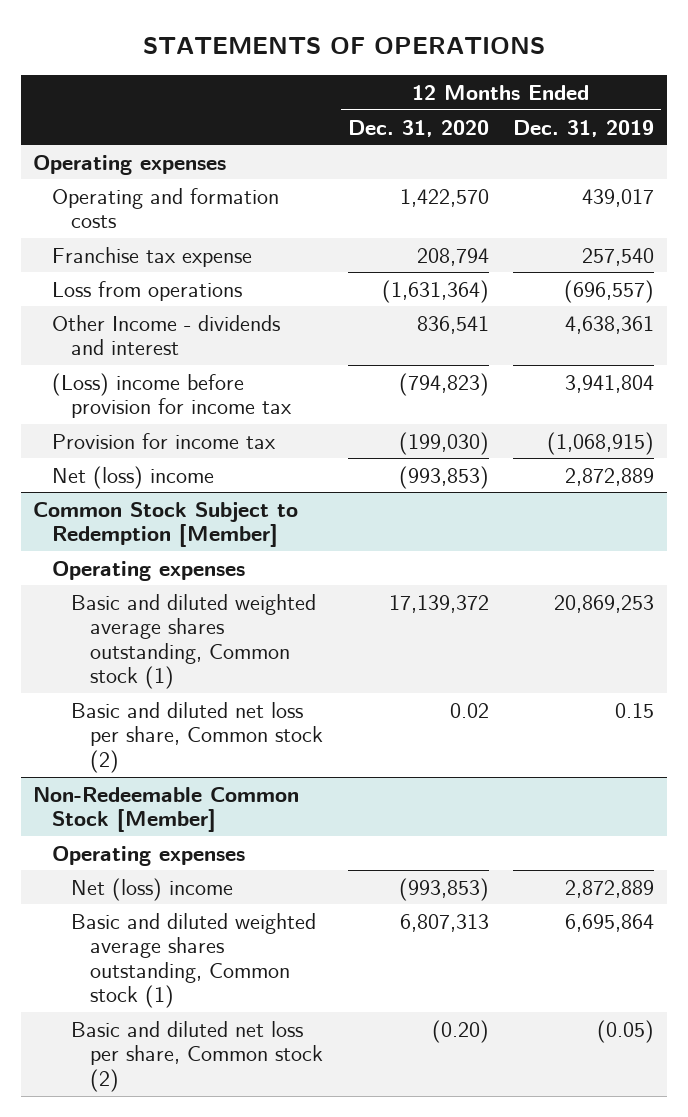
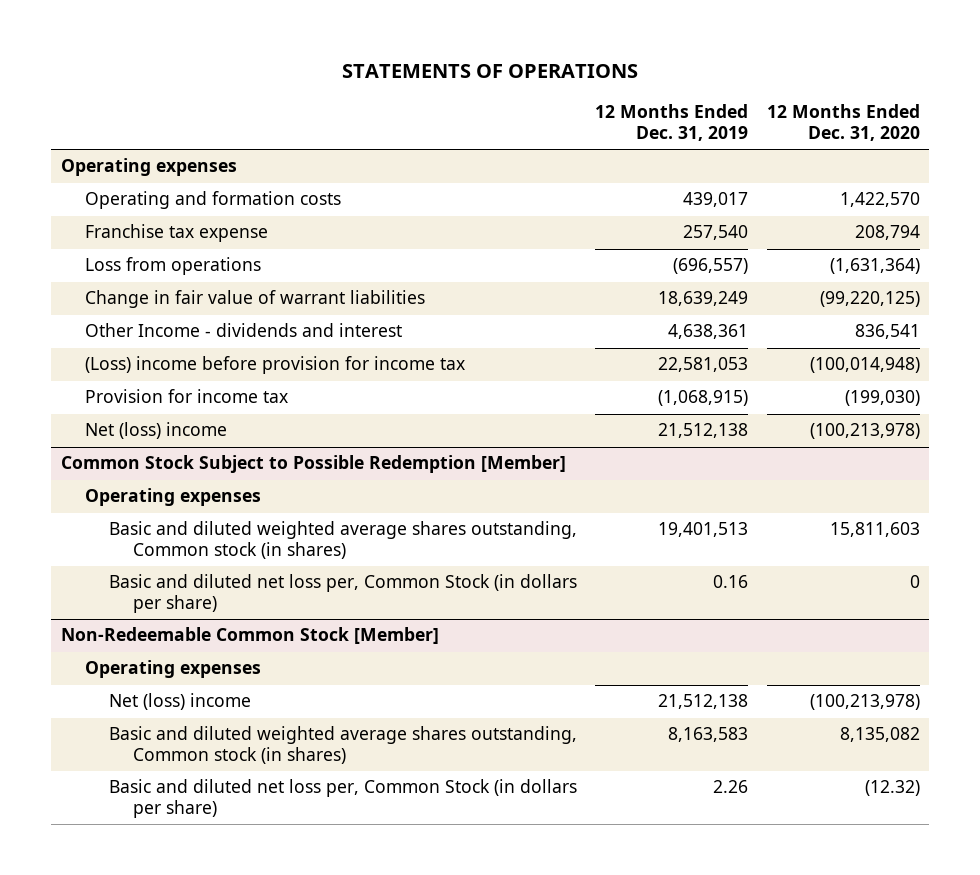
- | 12 Months Ended Dec. 31, 2020 | 12 Months Ended Dec. 31, 2019
+ | 12 Months Ended Dec. 31, 2019 | 12 Months Ended Dec. 31, 2020
+ Change in fair value of warrant liabilities | 18,639,249 | (99,220,125)
- (Loss) income before provision for income tax | (794,823) | 3,941,804
+ (Loss) income before provision for income tax | 22,581,053 | (100,014,948)
- Net (loss) income | (993,853) | 2,872,889
- Common Stock Subject to Redemption [Member]
+ Net (loss) income | 21,512,138 | (100,213,978)
+ Common Stock Subject to Possible Redemption [Member]
- Basic and diluted weighted average shares outstanding, Common stock (1) | 17,139,372 | 20,869,253
- Basic and diluted net loss per share, Common stock (2) | 0.02 | 0.15
+ Basic and diluted weighted average shares outstanding, Common stock (in shares) | 19,401,513 | 15,811,603
+ Basic and diluted net loss per, Common Stock (in dollars per share) | 0.16 | 0
@ Non-Redeemable Common Stock [Member]
- Net (loss) income | (993,853) | 2,872,889
- Basic and diluted weighted average shares outstanding, Common stock (1) | 6,807,313 | 6,695,864
- Basic and diluted net loss per share, Common stock (2) | (0.20) | (0.05)
+ Net (loss) income | 21,512,138 | (100,213,978)
+ Basic and diluted weighted average shares outstanding, Common stock (in shares) | 8,163,583 | 8,135,082
+ Basic and diluted net loss per, Common Stock (in dollars per share) | 2.26 | (12.32)

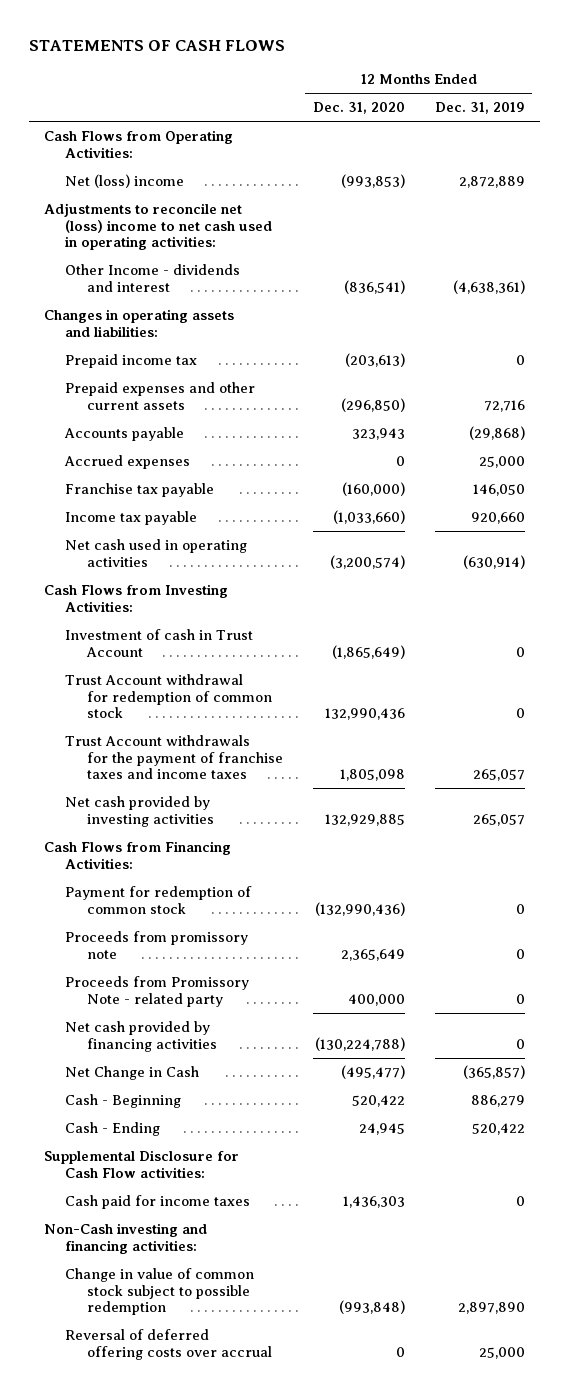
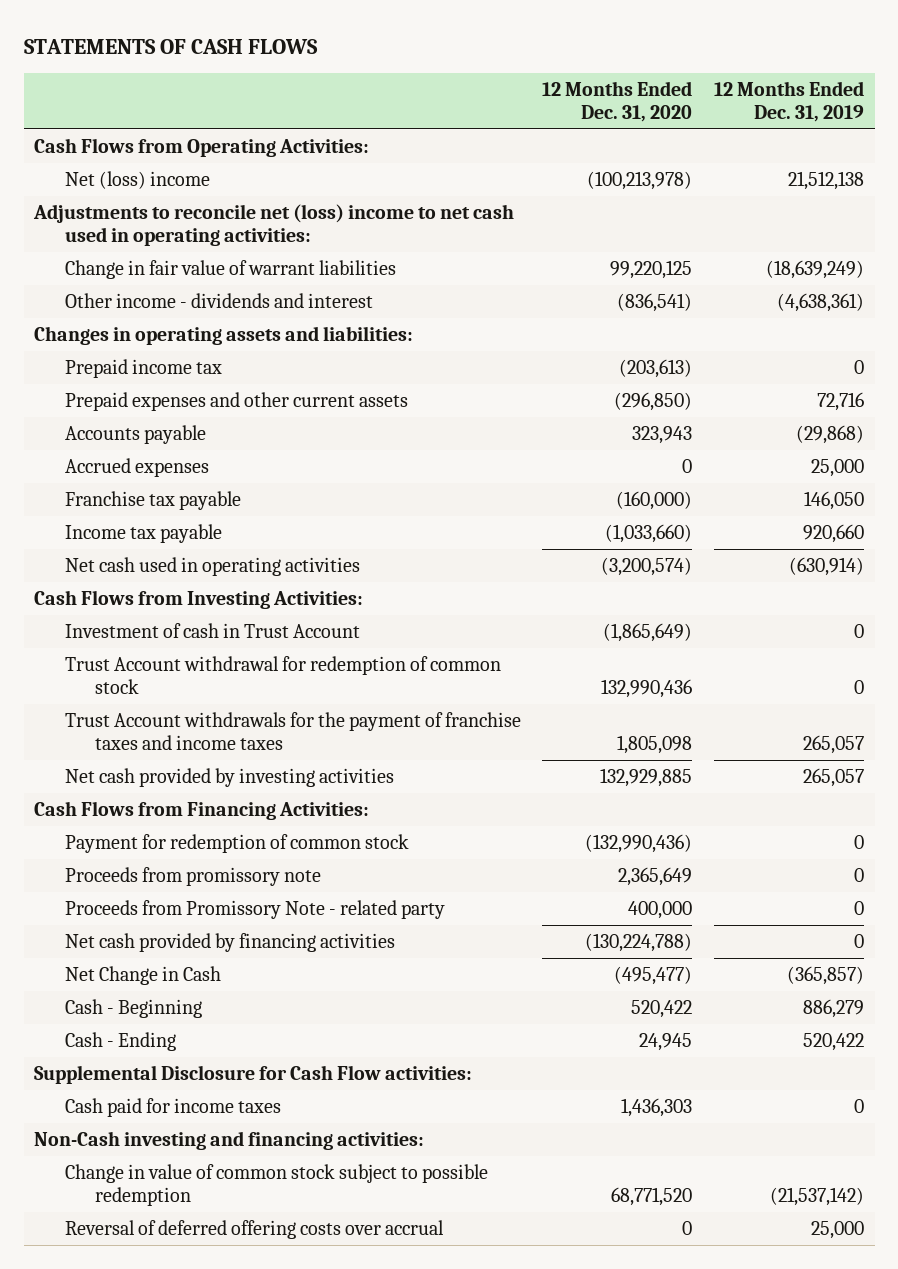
- Net (loss) income | (993,853) | 2,872,889
+ Net (loss) income | (100,213,978) | 21,512,138
- Other Income - dividends and interest | (836,541) | (4,638,361)
+ Change in fair value of warrant liabilities | 99,220,125 | (18,639,249)
+ Other income - dividends and interest | (836,541) | (4,638,361)
- Change in value of common stock subject to possible redemption | (993,848) | 2,897,890
+ Change in value of common stock subject to possible redemption | 68,771,520 | (21,537,142)

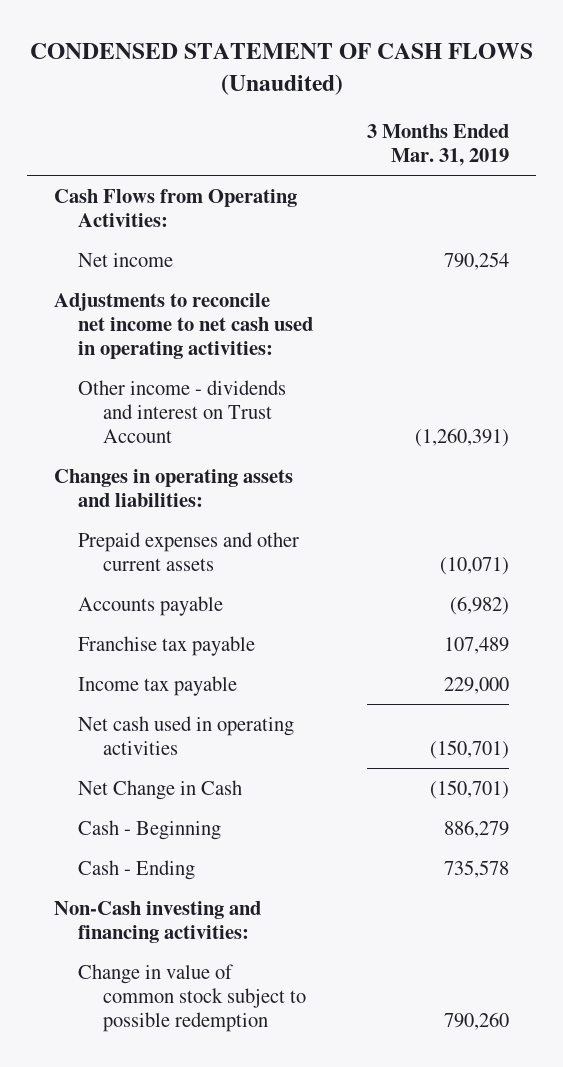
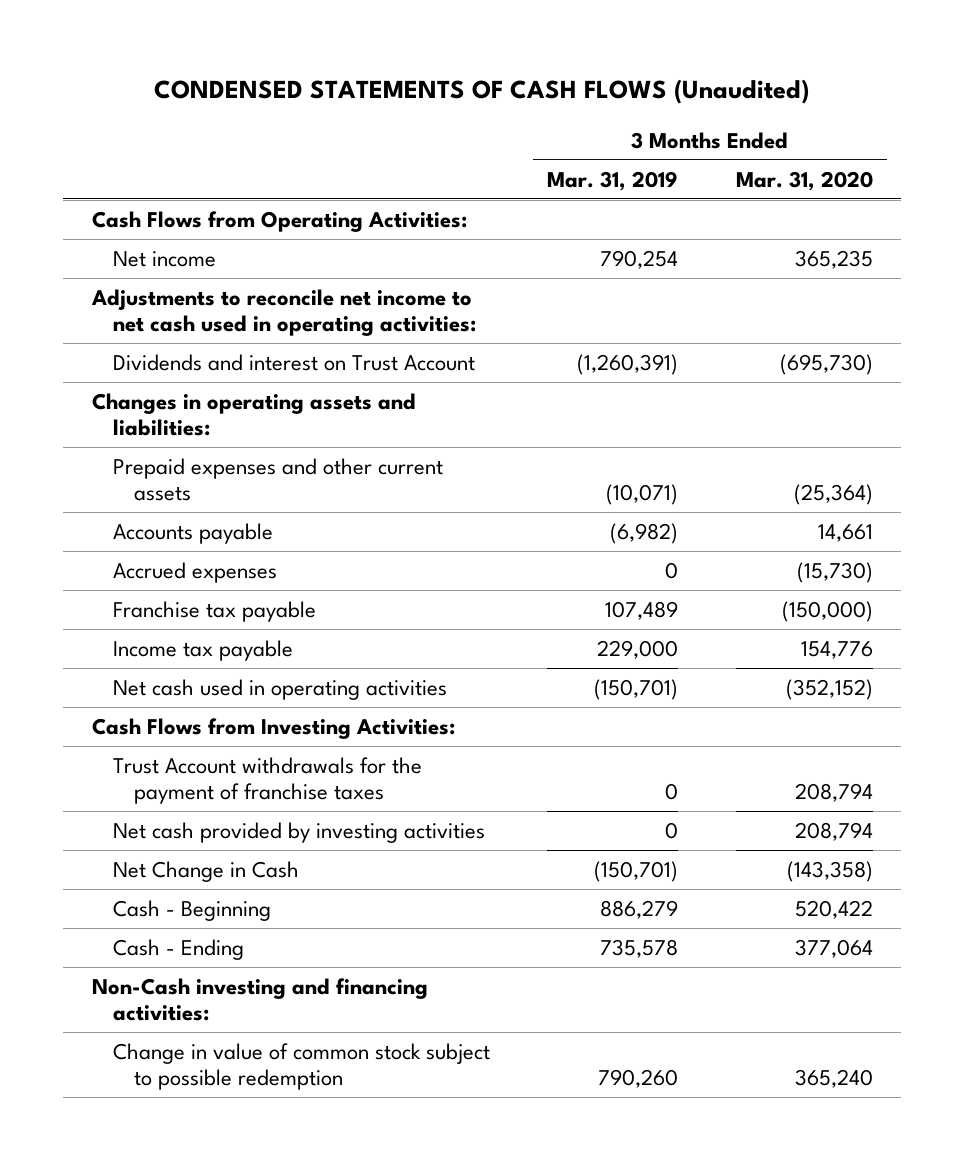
- CONDENSED STATEMENT OF CASH FLOWS (Unaudited)
+ CONDENSED STATEMENTS OF CASH FLOWS (Unaudited)
- | 3 Months Ended Mar. 31, 2019
+ | 3 Months Ended Mar. 31, 2019 | 3 Months Ended Mar. 31, 2020
- Other income - dividends and interest on Trust Account | (1,260,391)
+ Dividends and interest on Trust Account | (1,260,391) | (695,730)
+ Accrued expenses | 0 | (15,730)
+ Cash Flows from Investing Activities:
+ Trust Account withdrawals for the payment of franchise taxes | 0 | 208,794
+ Net cash provided by investing activities | 0 | 208,794

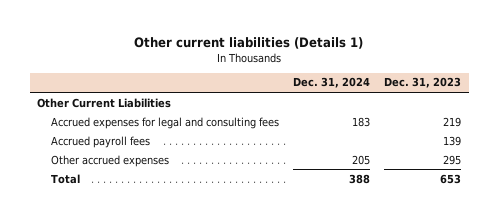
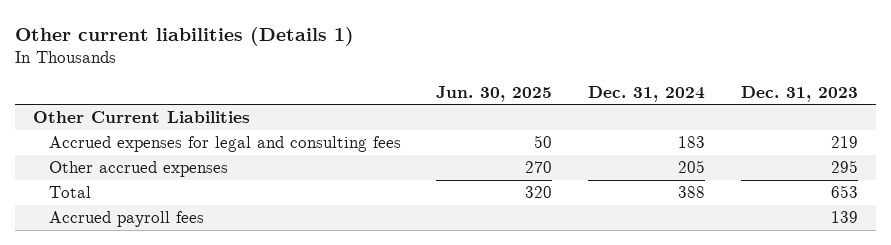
- | Dec. 31, 2024 | Dec. 31, 2023
+ | Jun. 30, 2025 | Dec. 31, 2024 | Dec. 31, 2023
moved down: Accrued payroll fees | | | 139

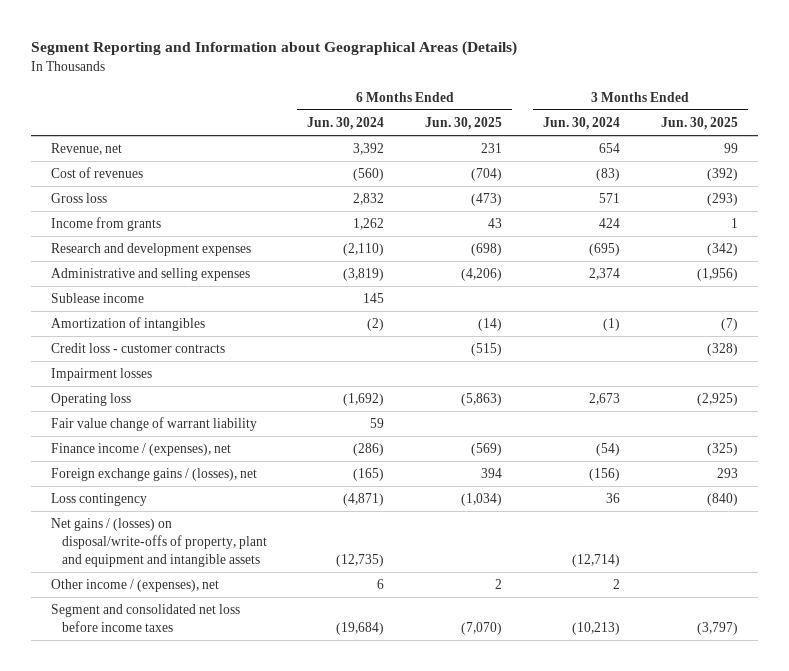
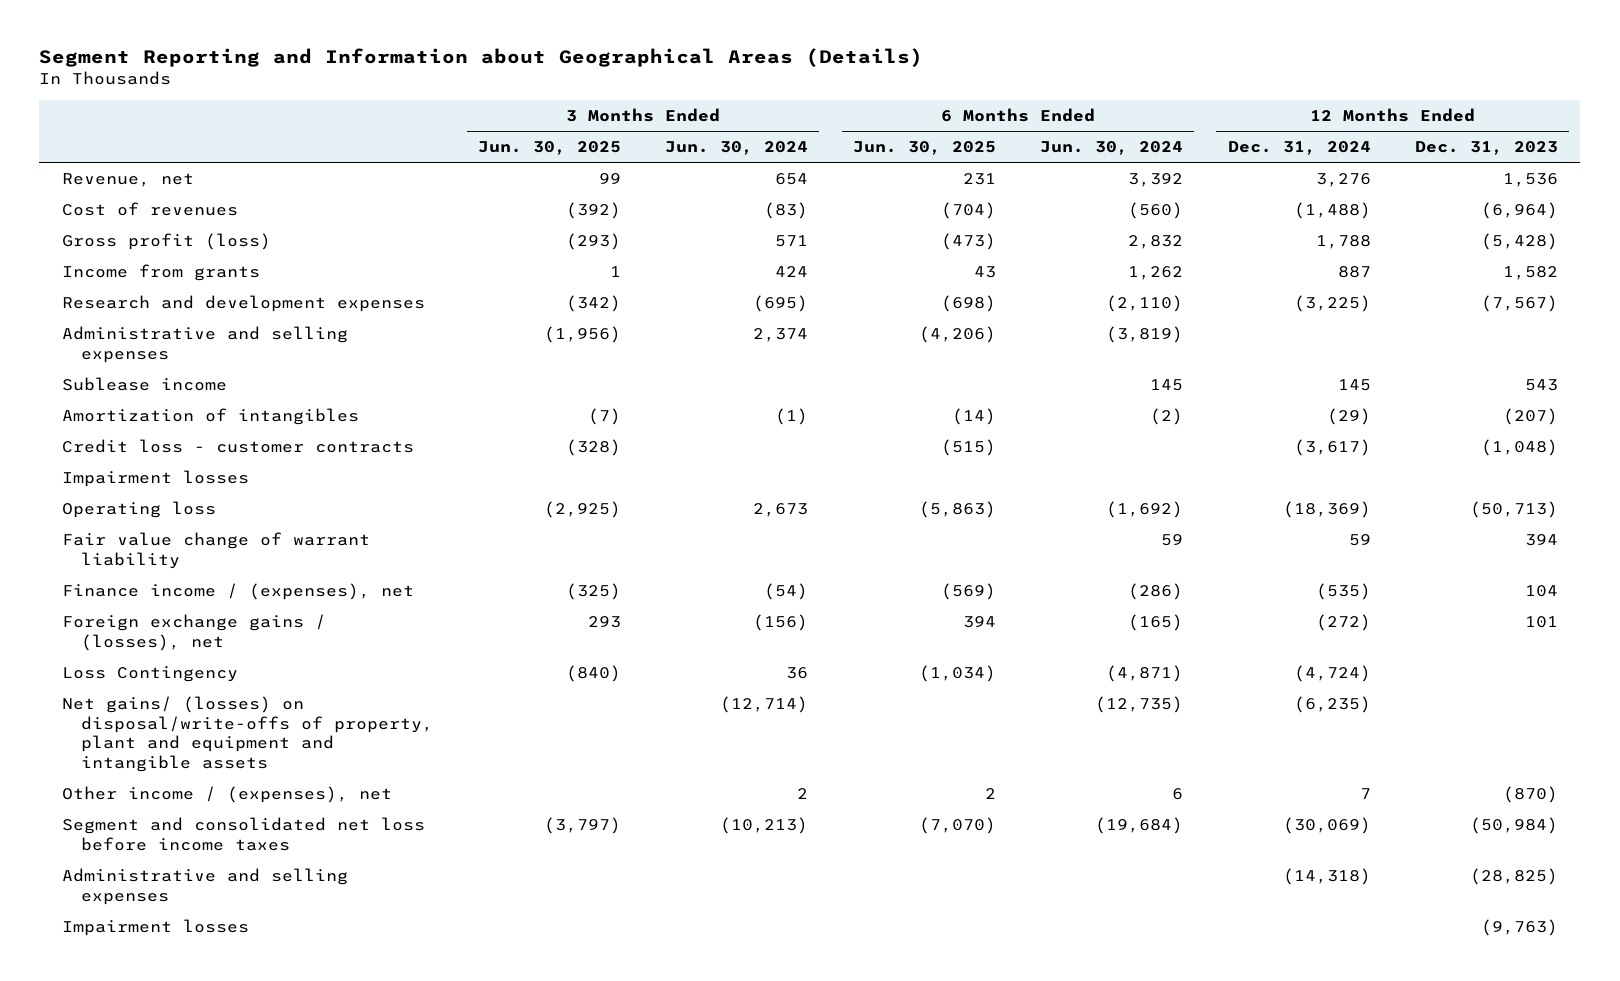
- | 6 Months Ended Jun. 30, 2024 | 6 Months Ended Jun. 30, 2025 | 3 Months Ended Jun. 30, 2024 | 3 Months Ended Jun. 30, 2025
+ | 3 Months Ended Jun. 30, 2025 | 3 Months Ended Jun. 30, 2024 | 6 Months Ended Jun. 30, 2025 | 6 Months Ended Jun. 30, 2024 | 12 Months Ended Dec. 31, 2024 | 12 Months Ended Dec. 31, 2023
- Gross loss | 2,832 | (473) | 571 | (293)
+ Gross profit (loss) | (293) | 571 | (473) | 2,832 | 1,788 | (5,428)
- Loss contingency | (4,871) | (1,034) | 36 | (840)
- Net gains / (losses) on disposal/write-offs of property, plant and equipment and intangible assets | (12,735) | | (12,714) |
+ Loss Contingency | (840) | 36 | (1,034) | (4,871) | (4,724) |
+ Net gains/ (losses) on disposal/write-offs of property, plant and equipment and intangible assets | | (12,714) | | (12,735) | (6,235) |
+ Administrative and selling expenses | | | | | (14,318) | (28,825)
+ Impairment losses | | | | | | (9,763)

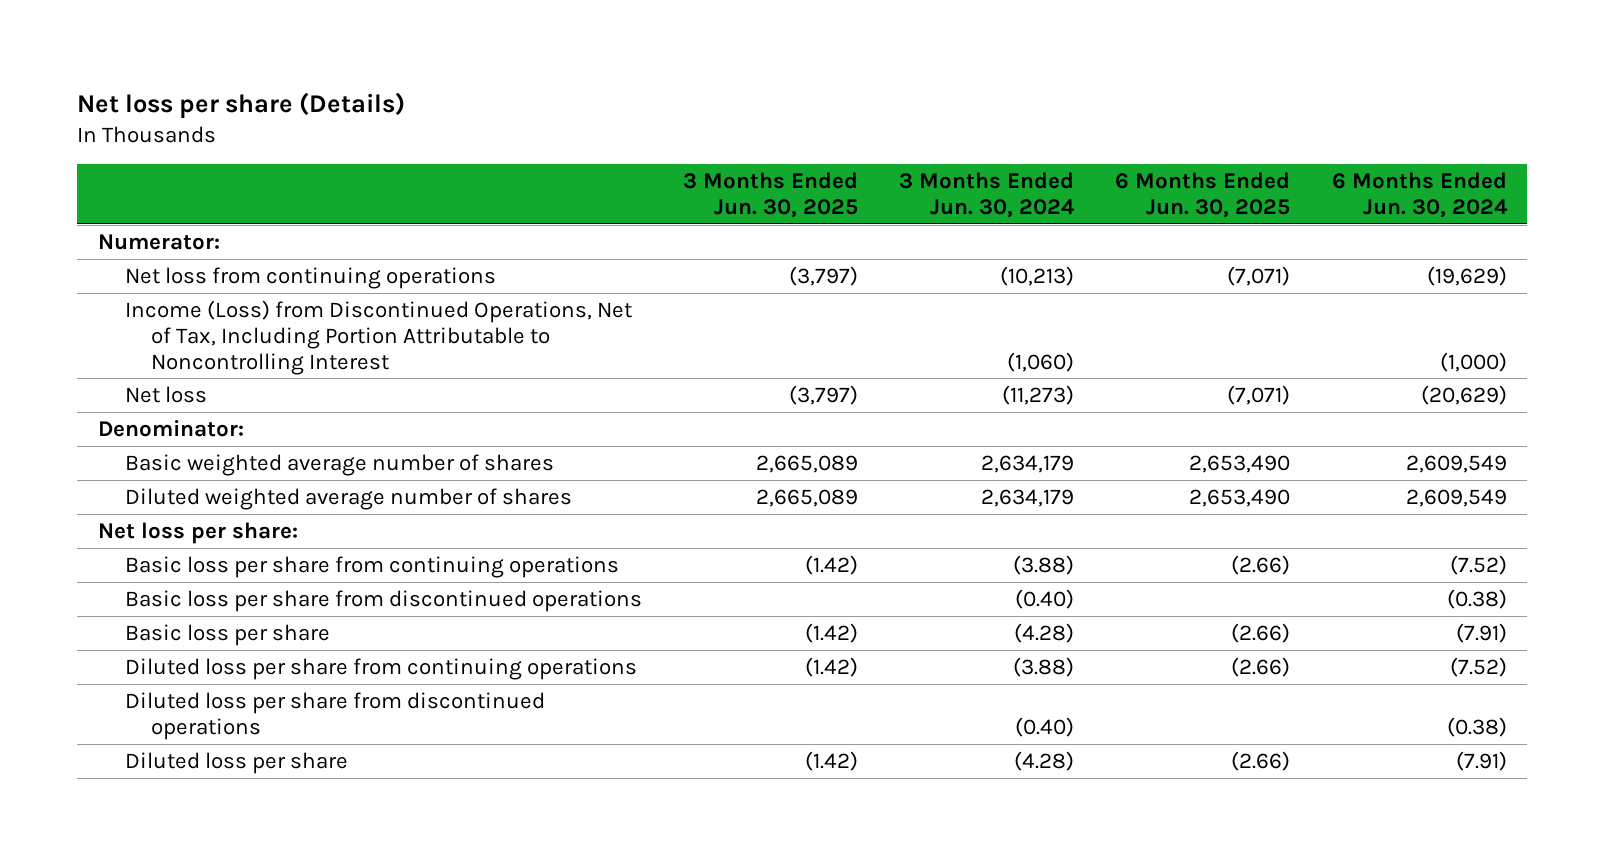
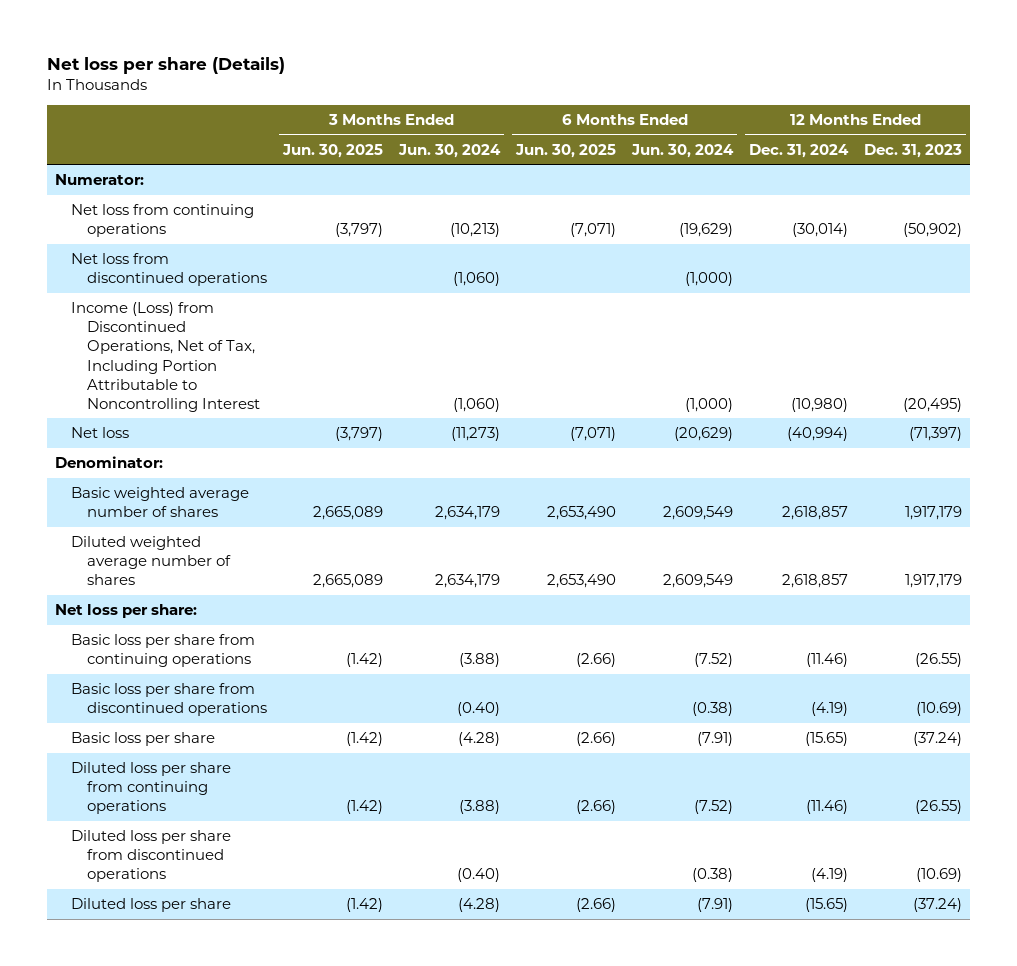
- | 3 Months Ended Jun. 30, 2025 | 3 Months Ended Jun. 30, 2024 | 6 Months Ended Jun. 30, 2025 | 6 Months Ended Jun. 30, 2024
+ | 3 Months Ended Jun. 30, 2025 | 3 Months Ended Jun. 30, 2024 | 6 Months Ended Jun. 30, 2025 | 6 Months Ended Jun. 30, 2024 | 12 Months Ended Dec. 31, 2024 | 12 Months Ended Dec. 31, 2023
+ Net loss from discontinued operations | | (1,060) | | (1,000) | |

